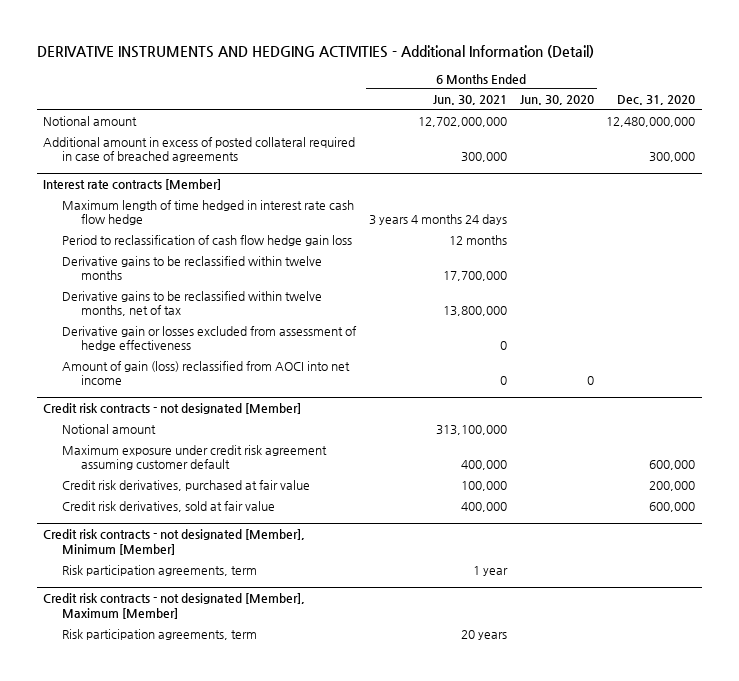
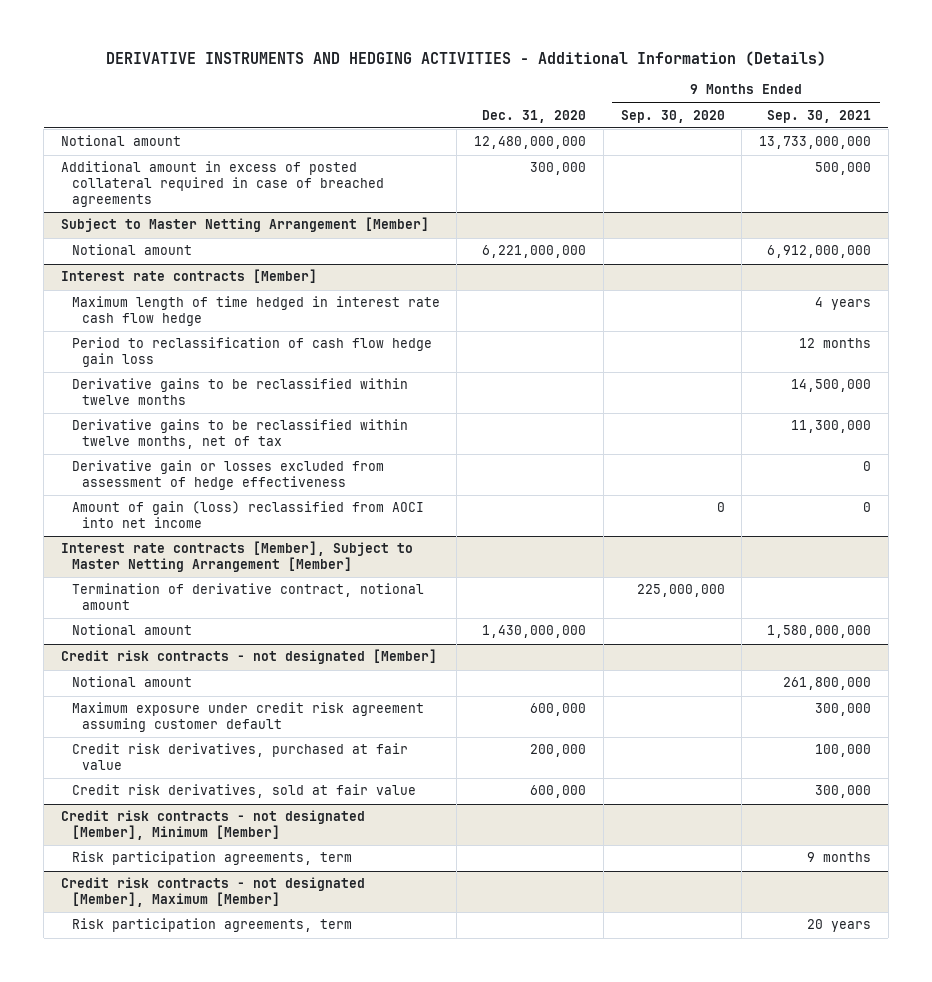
- DERIVATIVE INSTRUMENTS AND HEDGING ACTIVITIES - Additional Information (Detail)
+ DERIVATIVE INSTRUMENTS AND HEDGING ACTIVITIES - Additional Information (Details)
- | 6 Months Ended Jun. 30, 2021 | 6 Months Ended Jun. 30, 2020 | Dec. 31, 2020
+ | Dec. 31, 2020 | 9 Months Ended Sep. 30, 2020 | 9 Months Ended Sep. 30, 2021
+ Subject to Master Netting Arrangement [Member]
+ Notional amount | 6,221,000,000 | | 6,912,000,000
+ Interest rate contracts [Member], Subject to Master Netting Arrangement [Member]
+ Termination of derivative contract, notional amount | | 225,000,000 |
+ Notional amount | 1,430,000,000 | | 1,580,000,000

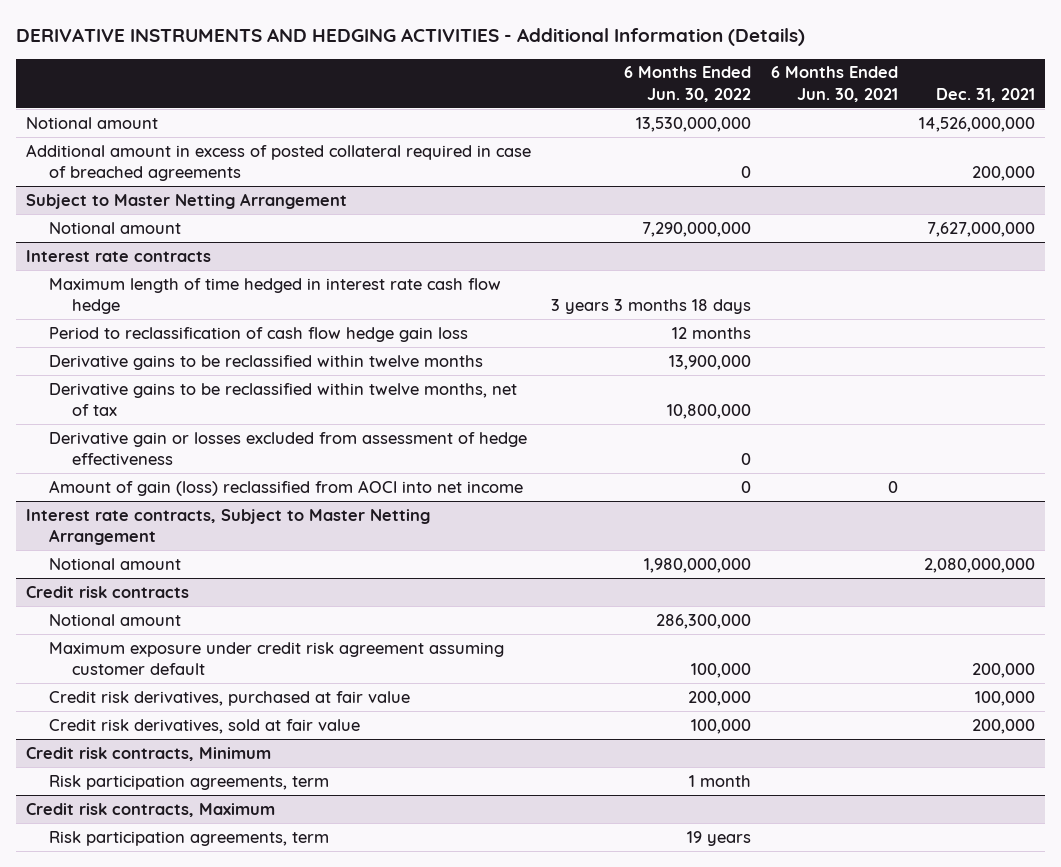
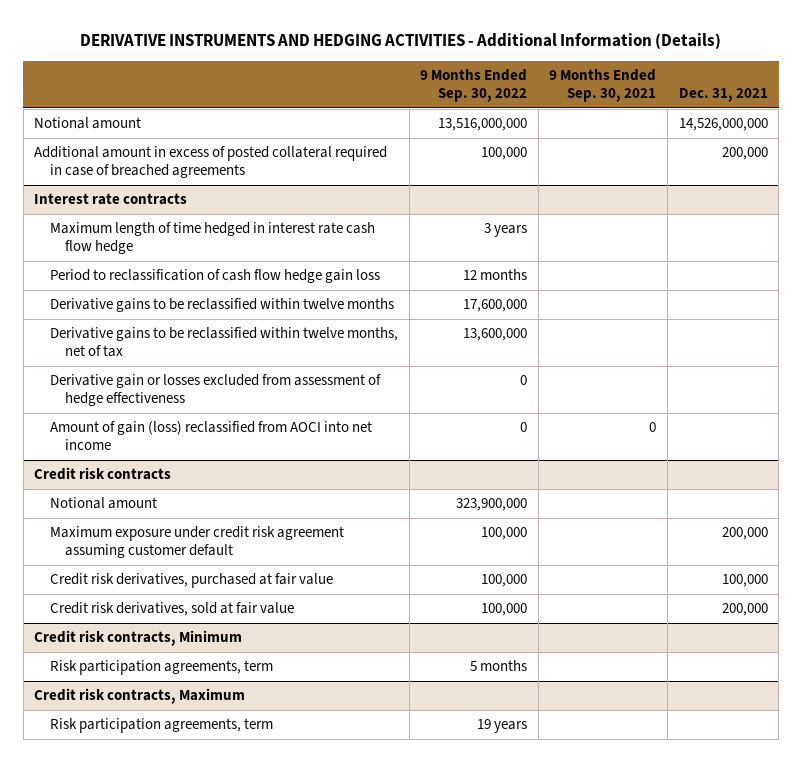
- | 6 Months Ended Jun. 30, 2022 | 6 Months Ended Jun. 30, 2021 | Dec. 31, 2021
+ | 9 Months Ended Sep. 30, 2022 | 9 Months Ended Sep. 30, 2021 | Dec. 31, 2021
- Subject to Master Netting Arrangement
- Notional amount | 7,290,000,000 | | 7,627,000,000
- Interest rate contracts, Subject to Master Netting Arrangement
- Notional amount | 1,980,000,000 | | 2,080,000,000

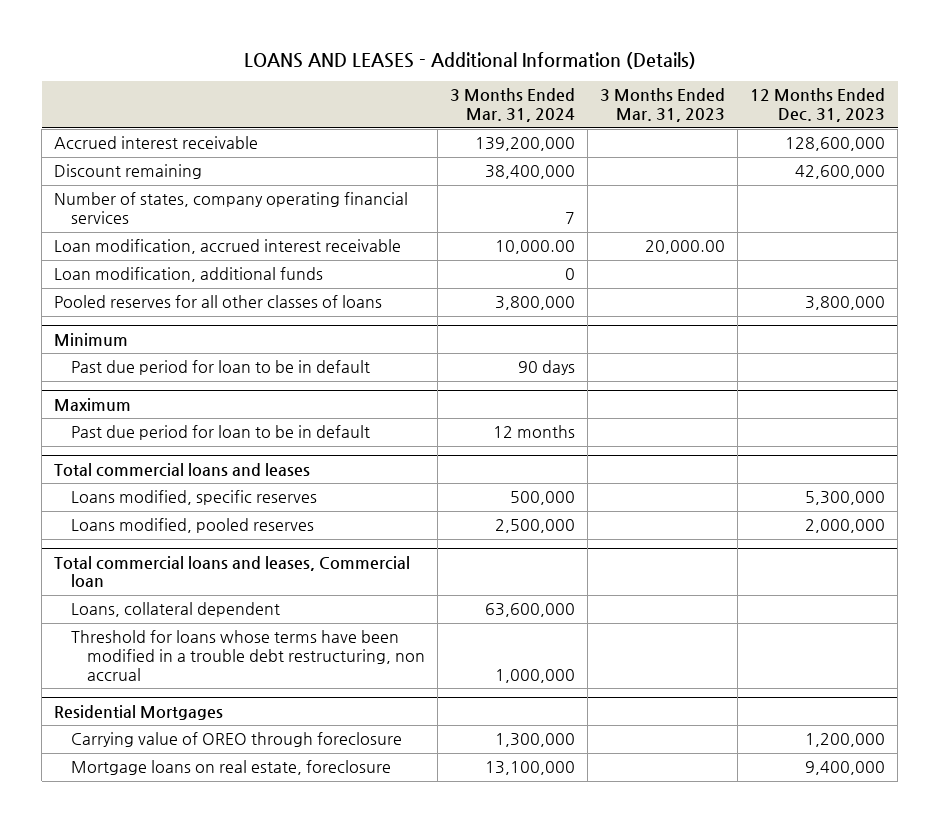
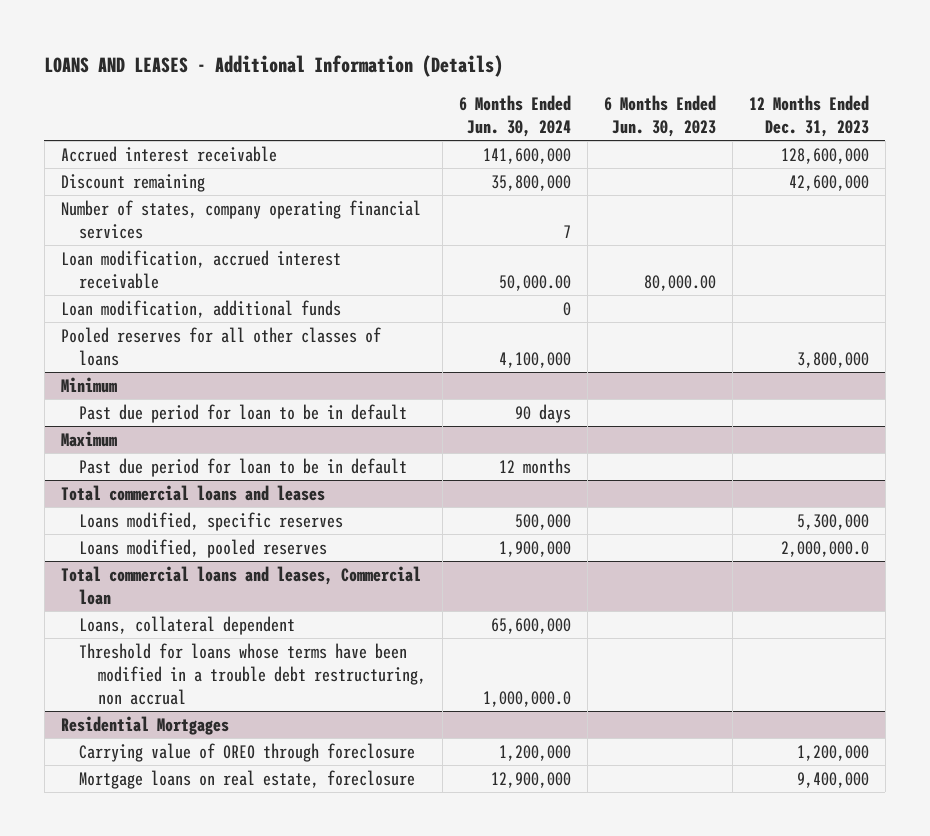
- | 3 Months Ended Mar. 31, 2024 | 3 Months Ended Mar. 31, 2023 | 12 Months Ended Dec. 31, 2023
+ | 6 Months Ended Jun. 30, 2024 | 6 Months Ended Jun. 30, 2023 | 12 Months Ended Dec. 31, 2023
@ Total commercial loans and leases
- Loans modified, pooled reserves | 2,500,000 | | 2,000,000
+ Loans modified, pooled reserves | 1,900,000 | | 2,000,000.0

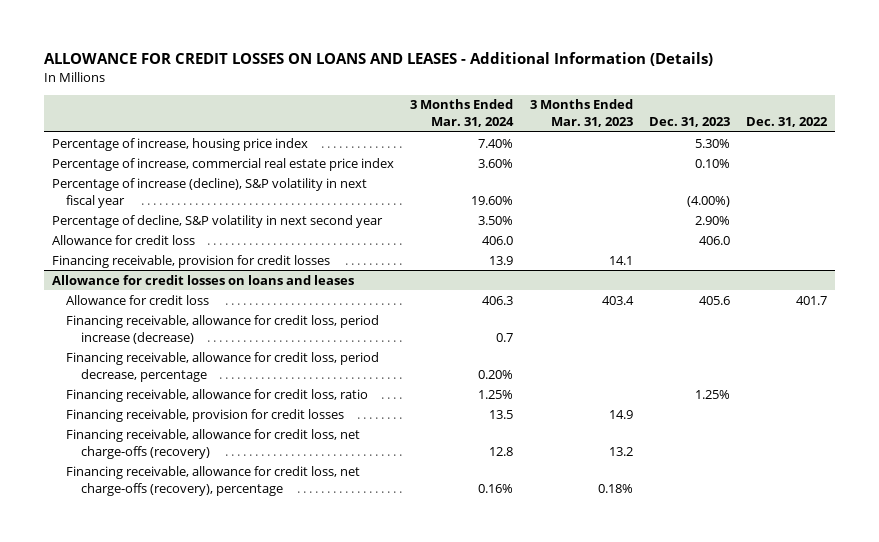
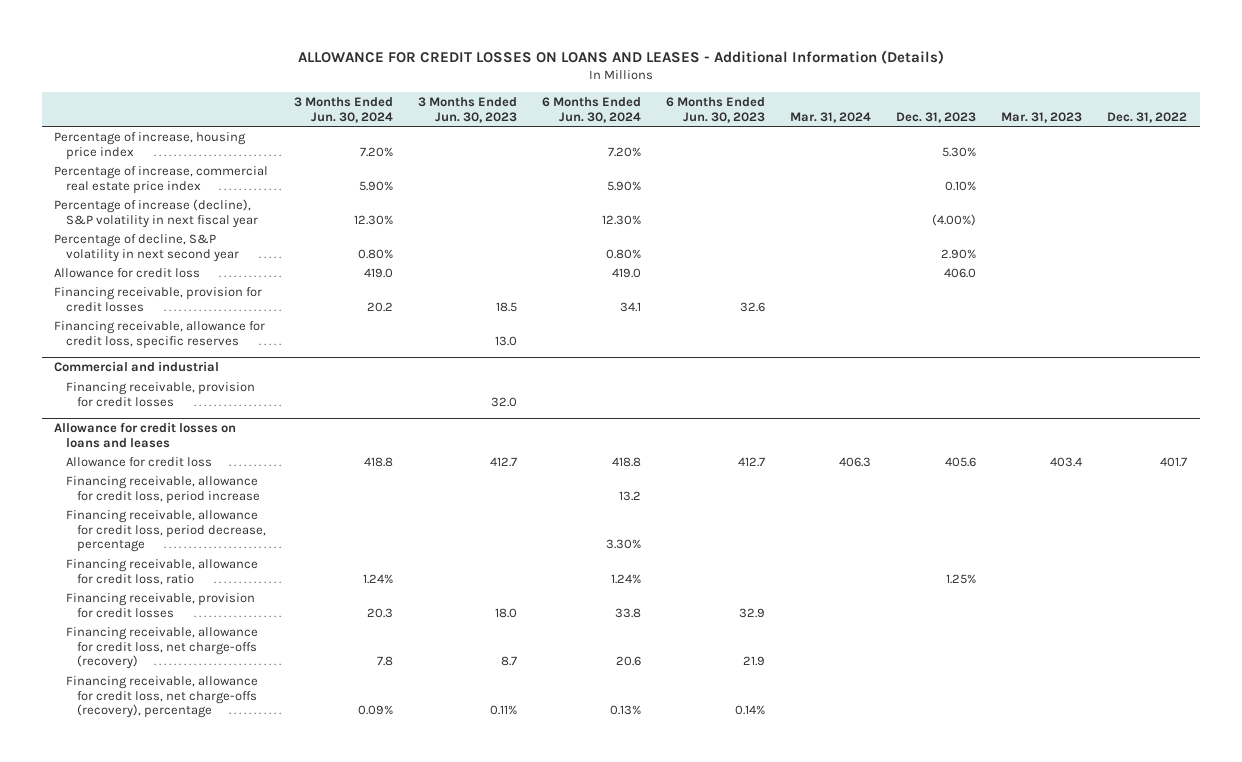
- | 3 Months Ended Mar. 31, 2024 | 3 Months Ended Mar. 31, 2023 | Dec. 31, 2023 | Dec. 31, 2022
+ | 3 Months Ended Jun. 30, 2024 | 3 Months Ended Jun. 30, 2023 | 6 Months Ended Jun. 30, 2024 | 6 Months Ended Jun. 30, 2023 | Mar. 31, 2024 | Dec. 31, 2023 | Mar. 31, 2023 | Dec. 31, 2022
+ Financing receivable, allowance for credit loss, specific reserves | | 13.0 | | | | | |
+ Commercial and industrial
+ Financing receivable, provision for credit losses | | 32.0 | | | | | |
@ Allowance for credit losses on loans and leases
- Financing receivable, allowance for credit loss, period increase (decrease) | 0.7 | | |
+ Financing receivable, allowance for credit loss, period increase | | | 13.2 | | | | |

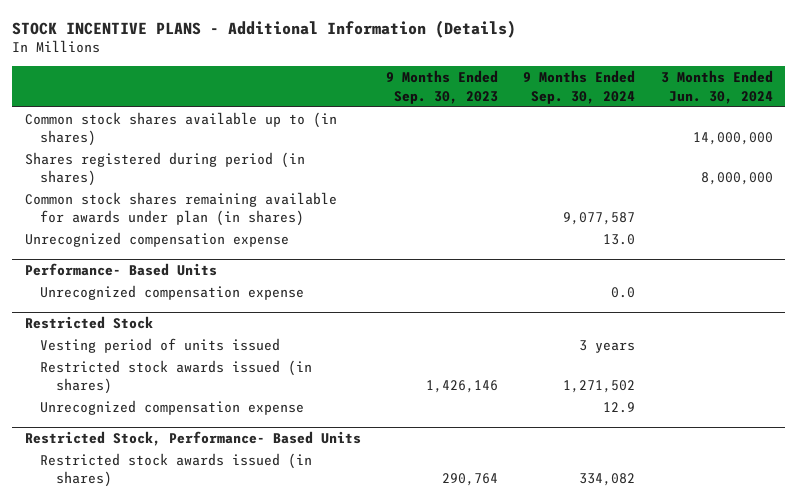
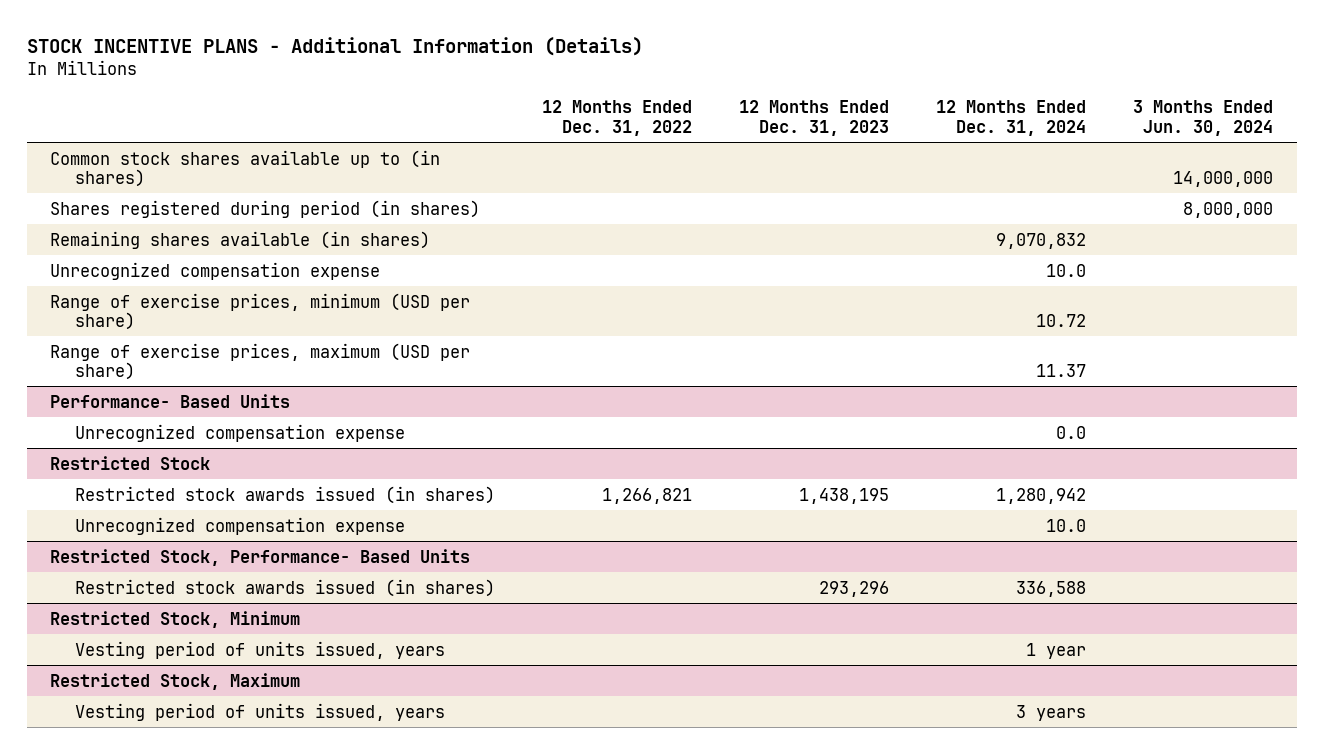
- | 9 Months Ended Sep. 30, 2023 | 9 Months Ended Sep. 30, 2024 | 3 Months Ended Jun. 30, 2024
+ | 12 Months Ended Dec. 31, 2022 | 12 Months Ended Dec. 31, 2023 | 12 Months Ended Dec. 31, 2024 | 3 Months Ended Jun. 30, 2024
- Common stock shares remaining available for awards under plan (in shares) | | 9,077,587 |
+ Remaining shares available (in shares) | | | 9,070,832 |
+ Range of exercise prices, minimum (USD per share) | | | 10.72 |
+ Range of exercise prices, maximum (USD per share) | | | 11.37 |
@ Restricted Stock
- Vesting period of units issued | | 3 years |
+ Restricted Stock, Minimum
+ Vesting period of units issued, years | | | 1 year |
+ Restricted Stock, Maximum
+ Vesting period of units issued, years | | | 3 years |

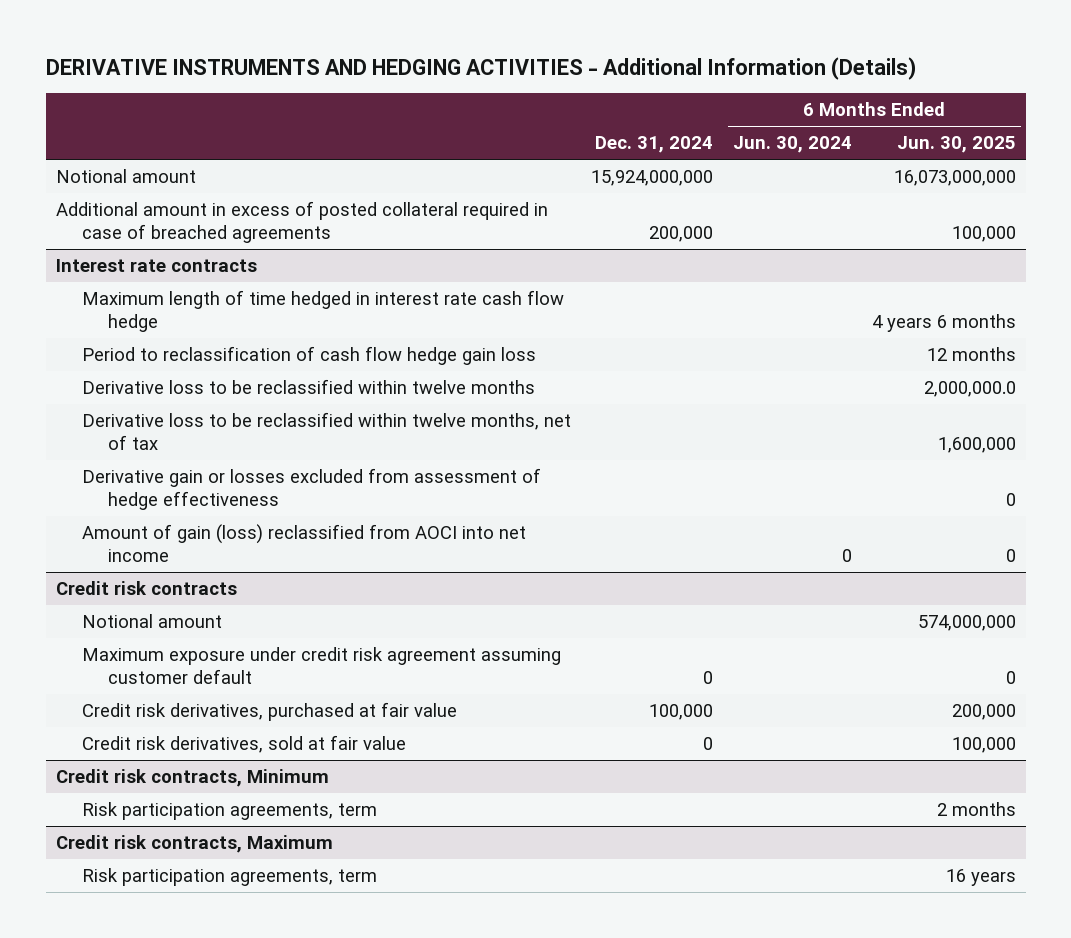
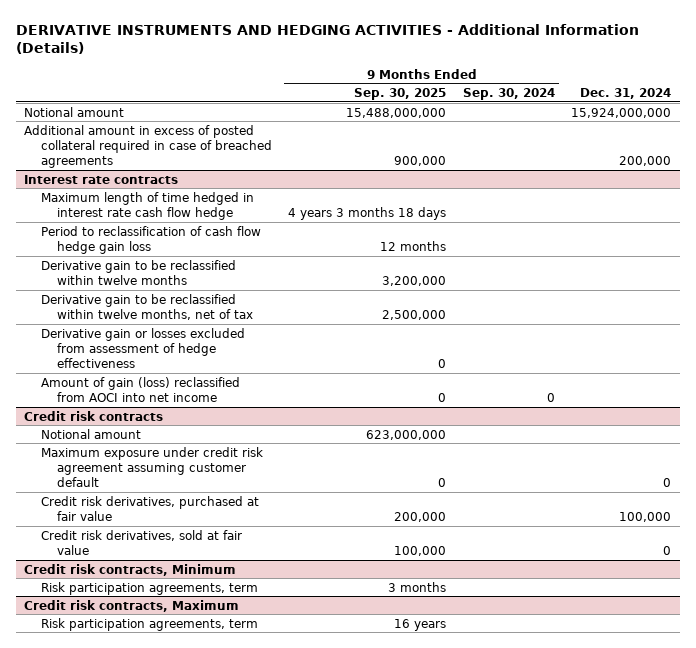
- | Dec. 31, 2024 | 6 Months Ended Jun. 30, 2024 | 6 Months Ended Jun. 30, 2025
+ | 9 Months Ended Sep. 30, 2025 | 9 Months Ended Sep. 30, 2024 | Dec. 31, 2024
@ Interest rate contracts
- Derivative loss to be reclassified within twelve months | | | 2,000,000.0
- Derivative loss to be reclassified within twelve months, net of tax | | | 1,600,000
+ Derivative gain to be reclassified within twelve months | 3,200,000 | |
+ Derivative gain to be reclassified within twelve months, net of tax | 2,500,000 | |

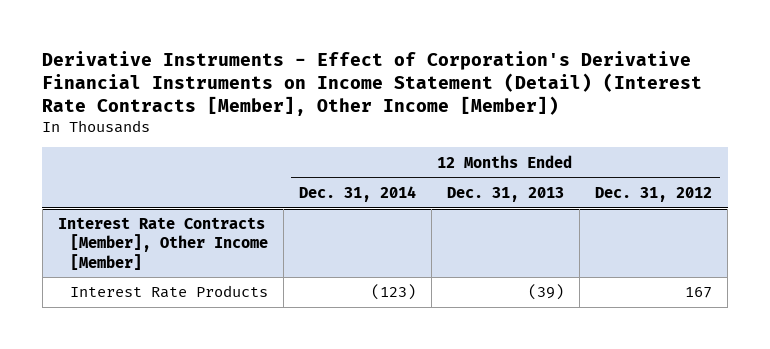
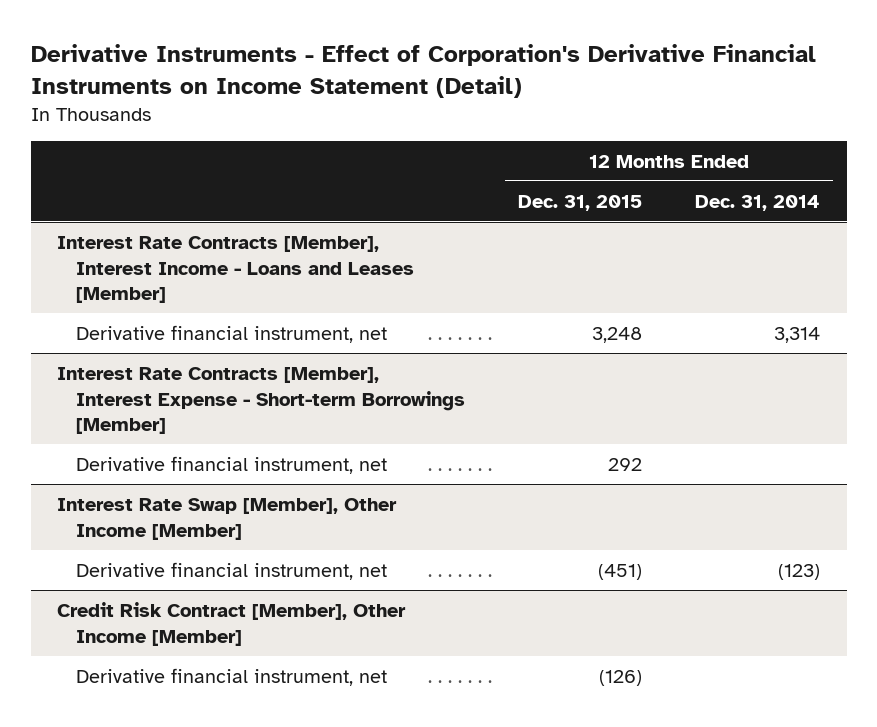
- Derivative Instruments - Effect of Corporation's Derivative Financial Instruments on Income Statement (Detail) (Interest Rate Contracts [Member], Other Income [Member])
+ Derivative Instruments - Effect of Corporation's Derivative Financial Instruments on Income Statement (Detail)
- | 12 Months Ended Dec. 31, 2014 | 12 Months Ended Dec. 31, 2013 | 12 Months Ended Dec. 31, 2012
+ | 12 Months Ended Dec. 31, 2015 | 12 Months Ended Dec. 31, 2014
- Interest Rate Contracts [Member], Other Income [Member]
- Interest Rate Products | (123) | (39) | 167
+ Interest Rate Contracts [Member], Interest Income - Loans and Leases [Member]
+ Derivative financial instrument, net | 3,248 | 3,314
+ Interest Rate Contracts [Member], Interest Expense - Short-term Borrowings [Member]
+ Derivative financial instrument, net | 292 |
+ Interest Rate Swap [Member], Other Income [Member]
+ Derivative financial instrument, net | (451) | (123)
+ Credit Risk Contract [Member], Other Income [Member]
+ Derivative financial instrument, net | (126) |

